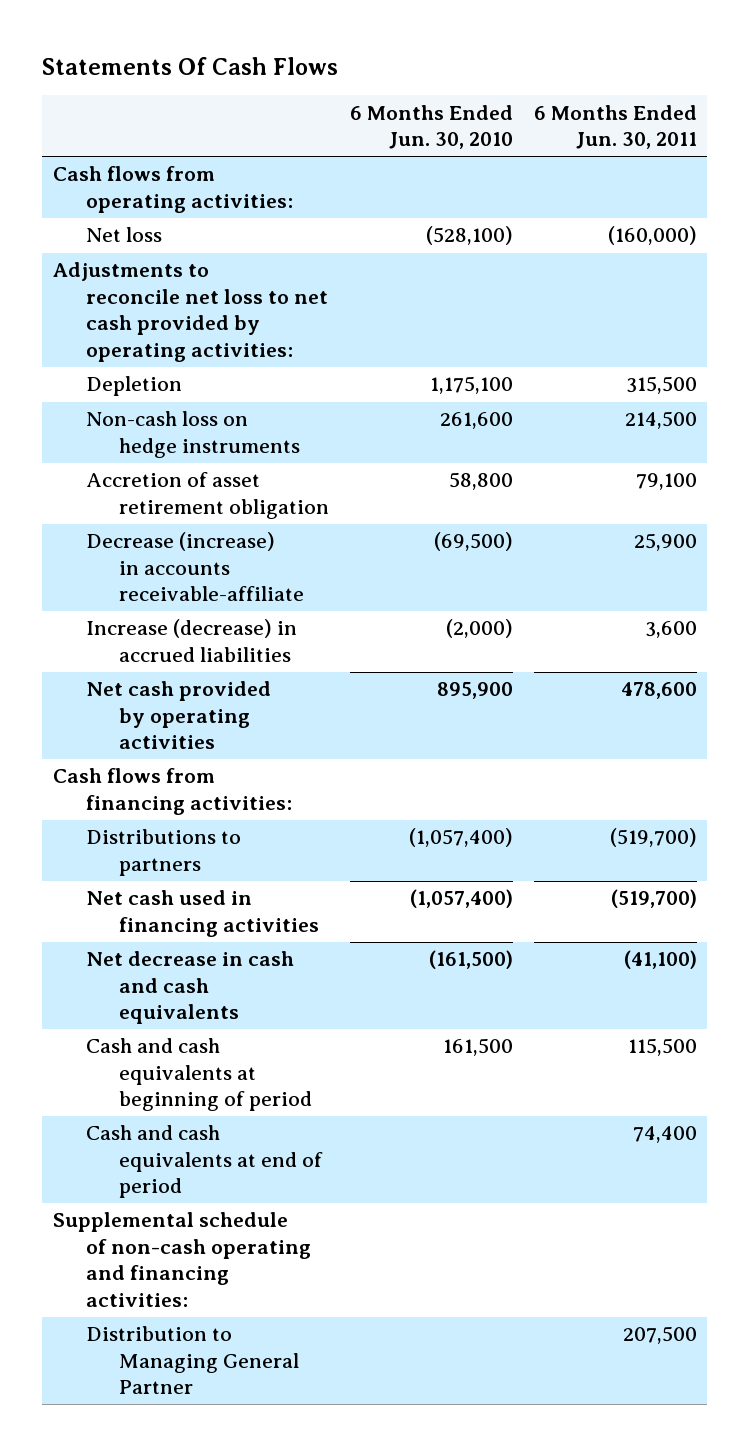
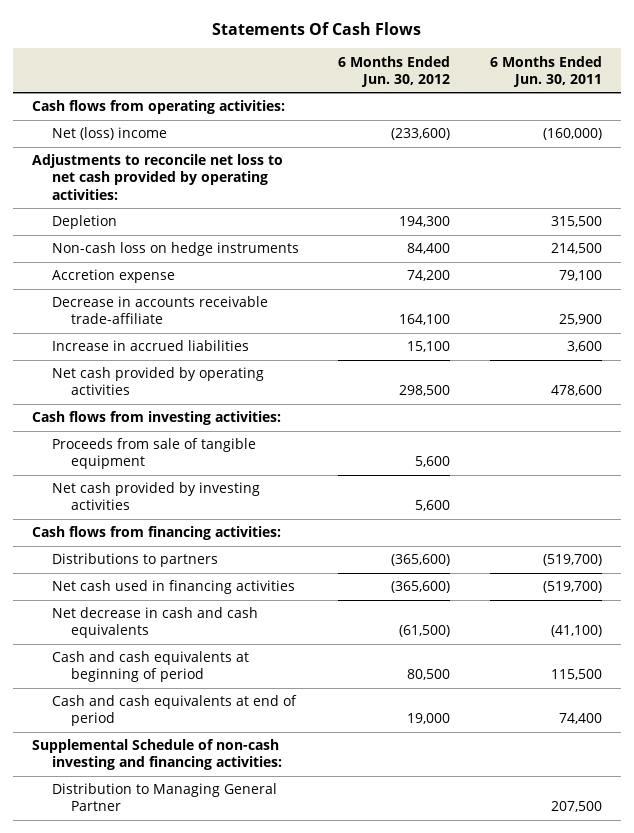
- | 6 Months Ended Jun. 30, 2010 | 6 Months Ended Jun. 30, 2011
+ | 6 Months Ended Jun. 30, 2012 | 6 Months Ended Jun. 30, 2011
- Net loss | (528,100) | (160,000)
+ Net (loss) income | (233,600) | (160,000)
- Accretion of asset retirement obligation | 58,800 | 79,100
- Decrease (increase) in accounts receivable-affiliate | (69,500) | 25,900
- Increase (decrease) in accrued liabilities | (2,000) | 3,600
+ Accretion expense | 74,200 | 79,100
+ Decrease in accounts receivable trade-affiliate | 164,100 | 25,900
+ Increase in accrued liabilities | 15,100 | 3,600
+ Cash flows from investing activities:
+ Proceeds from sale of tangible equipment | 5,600 |
+ Net cash provided by investing activities | 5,600 |
- Supplemental schedule of non-cash operating and financing activities:
+ Supplemental Schedule of non-cash investing and financing activities:

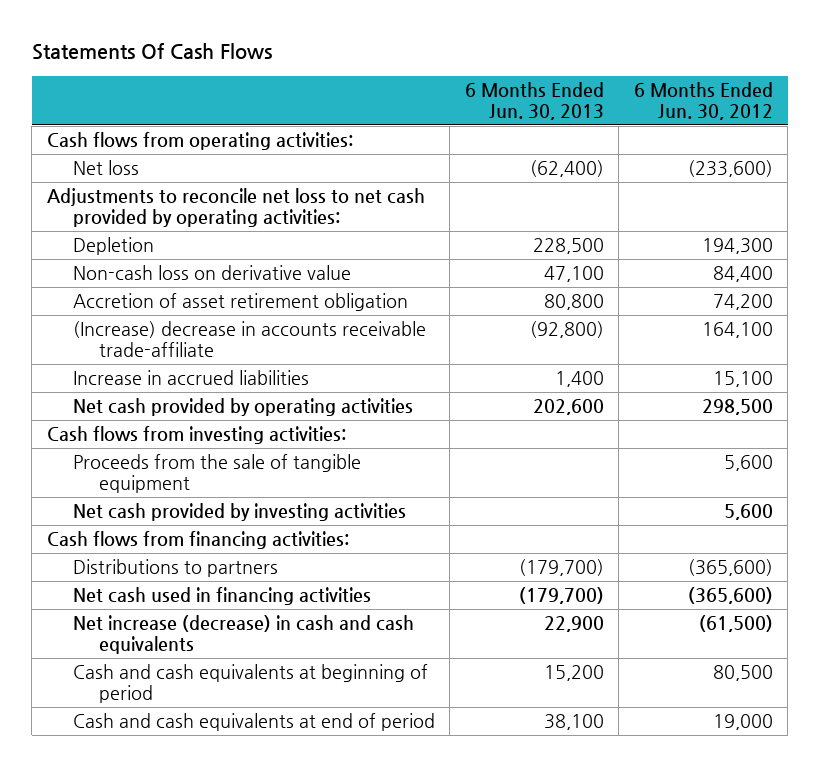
- | 6 Months Ended Jun. 30, 2012 | 6 Months Ended Jun. 30, 2011
+ | 6 Months Ended Jun. 30, 2013 | 6 Months Ended Jun. 30, 2012
- Net (loss) income | (233,600) | (160,000)
+ Net loss | (62,400) | (233,600)
- Non-cash loss on hedge instruments | 84,400 | 214,500
- Accretion expense | 74,200 | 79,100
- Decrease in accounts receivable trade-affiliate | 164,100 | 25,900
+ Non-cash loss on derivative value | 47,100 | 84,400
+ Accretion of asset retirement obligation | 80,800 | 74,200
+ (Increase) decrease in accounts receivable trade-affiliate | (92,800) | 164,100
- Proceeds from sale of tangible equipment | 5,600 |
+ Proceeds from the sale of tangible equipment | | 5,600
- Net decrease in cash and cash equivalents | (61,500) | (41,100)
+ Net increase (decrease) in cash and cash equivalents | 22,900 | (61,500)
- Supplemental Schedule of non-cash investing and financing activities:
- Distribution to Managing General Partner | | 207,500

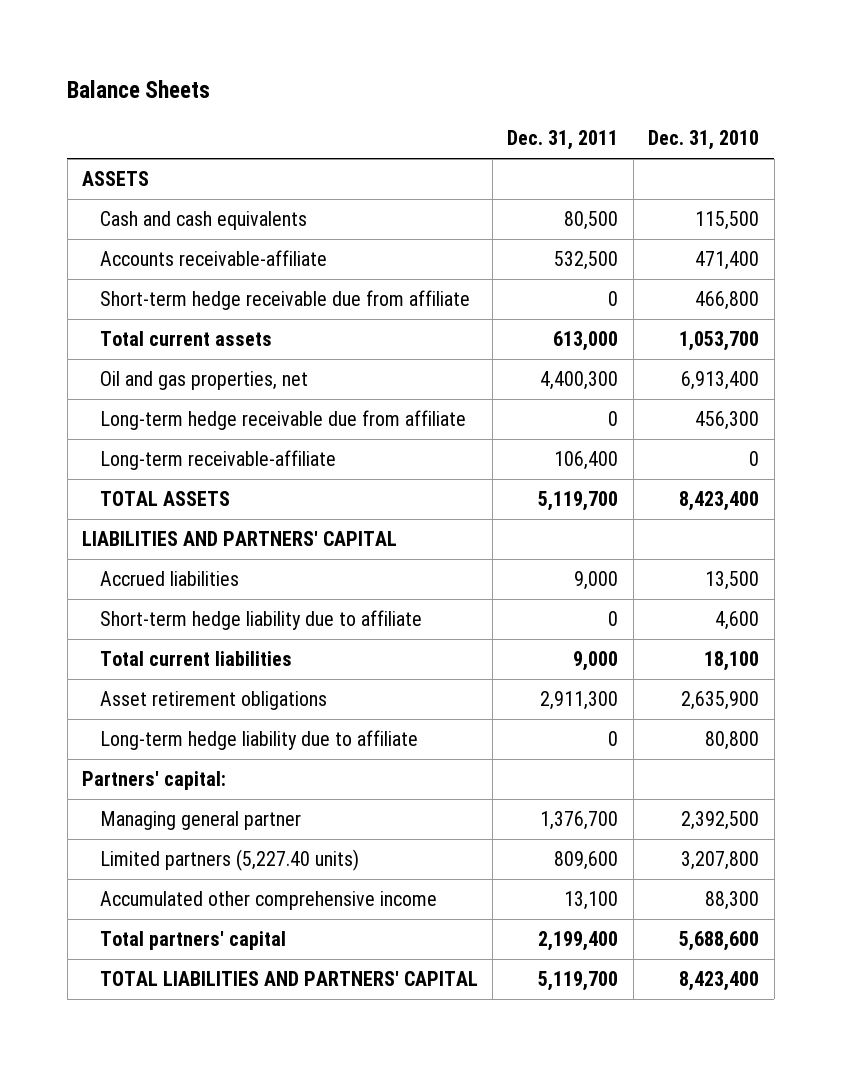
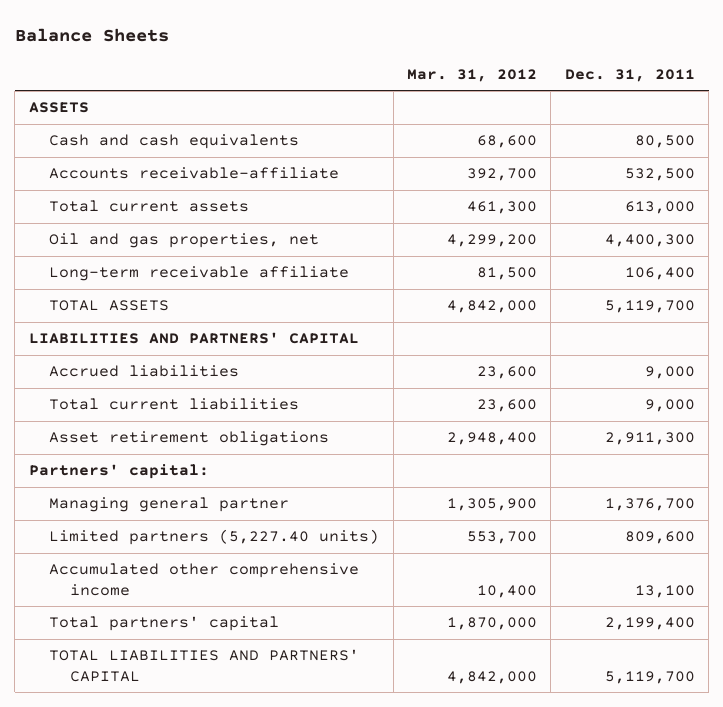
- | Dec. 31, 2011 | Dec. 31, 2010
+ | Mar. 31, 2012 | Dec. 31, 2011
- Short-term hedge receivable due from affiliate | 0 | 466,800
- Long-term hedge receivable due from affiliate | 0 | 456,300
- Long-term receivable-affiliate | 106,400 | 0
+ Long-term receivable affiliate | 81,500 | 106,400
- Short-term hedge liability due to affiliate | 0 | 4,600
- Long-term hedge liability due to affiliate | 0 | 80,800

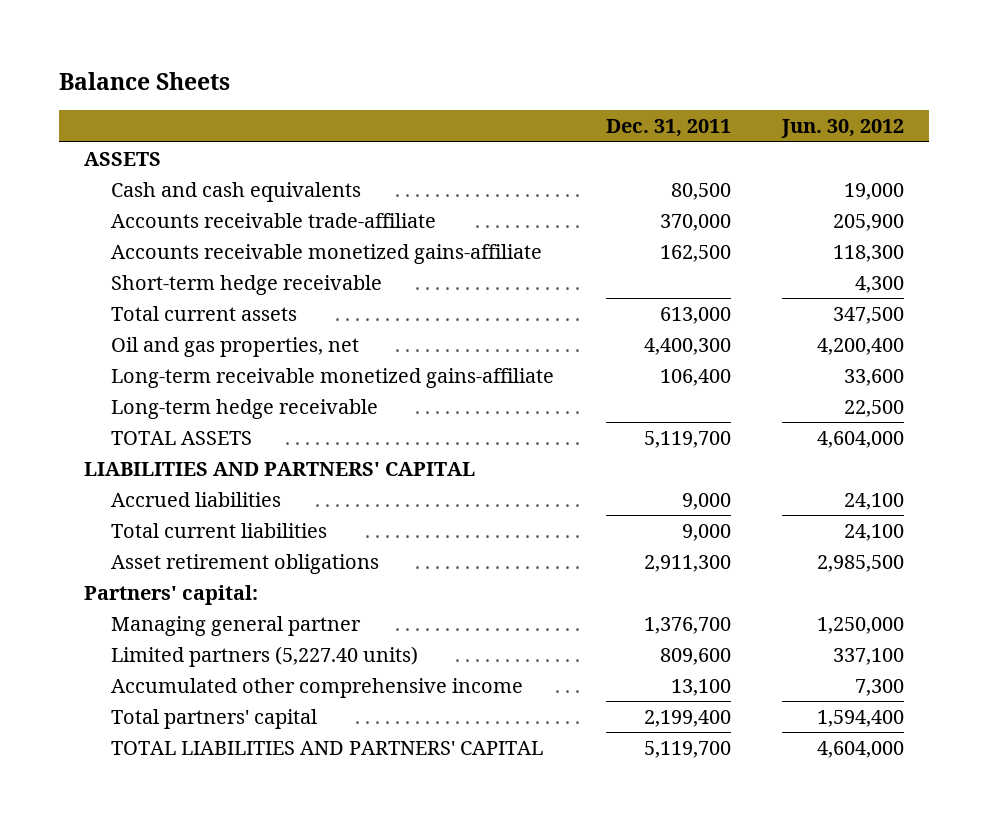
- | Mar. 31, 2012 | Dec. 31, 2011
+ | Dec. 31, 2011 | Jun. 30, 2012
- Accounts receivable-affiliate | 392,700 | 532,500
+ Accounts receivable trade-affiliate | 370,000 | 205,900
+ Accounts receivable monetized gains-affiliate | 162,500 | 118,300
+ Short-term hedge receivable | | 4,300
- Long-term receivable affiliate | 81,500 | 106,400
+ Long-term receivable monetized gains-affiliate | 106,400 | 33,600
+ Long-term hedge receivable | | 22,500

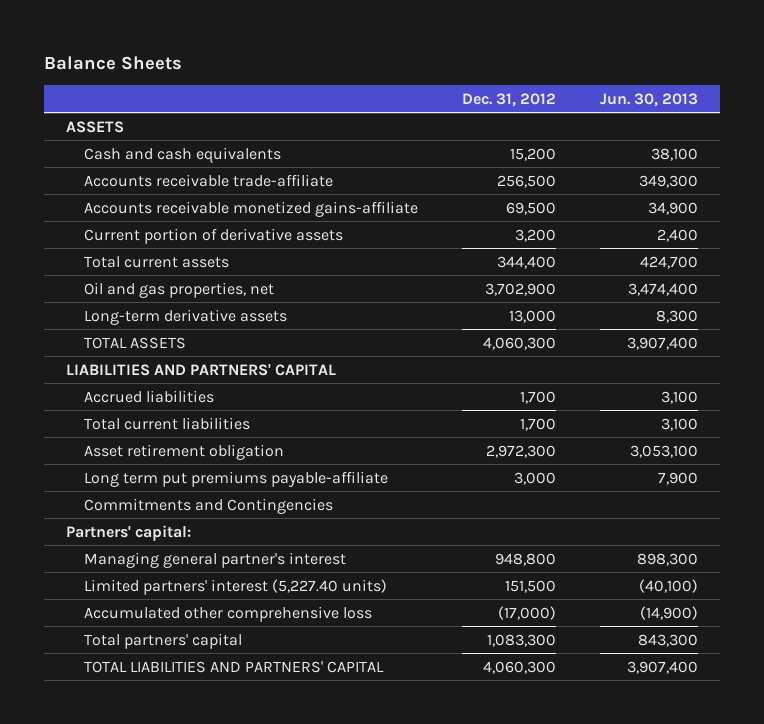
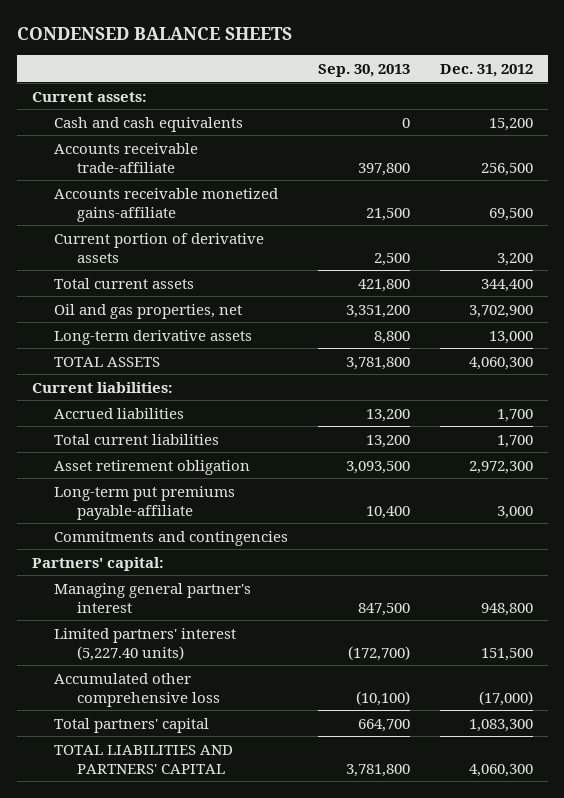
- Balance Sheets
+ CONDENSED BALANCE SHEETS
- | Dec. 31, 2012 | Jun. 30, 2013
+ | Sep. 30, 2013 | Dec. 31, 2012
- ASSETS
+ Current assets:
- LIABILITIES AND PARTNERS' CAPITAL
+ Current liabilities:
- Long term put premiums payable-affiliate | 3,000 | 7,900
- Commitments and Contingencies
+ Long-term put premiums payable-affiliate | 10,400 | 3,000
+ Commitments and contingencies

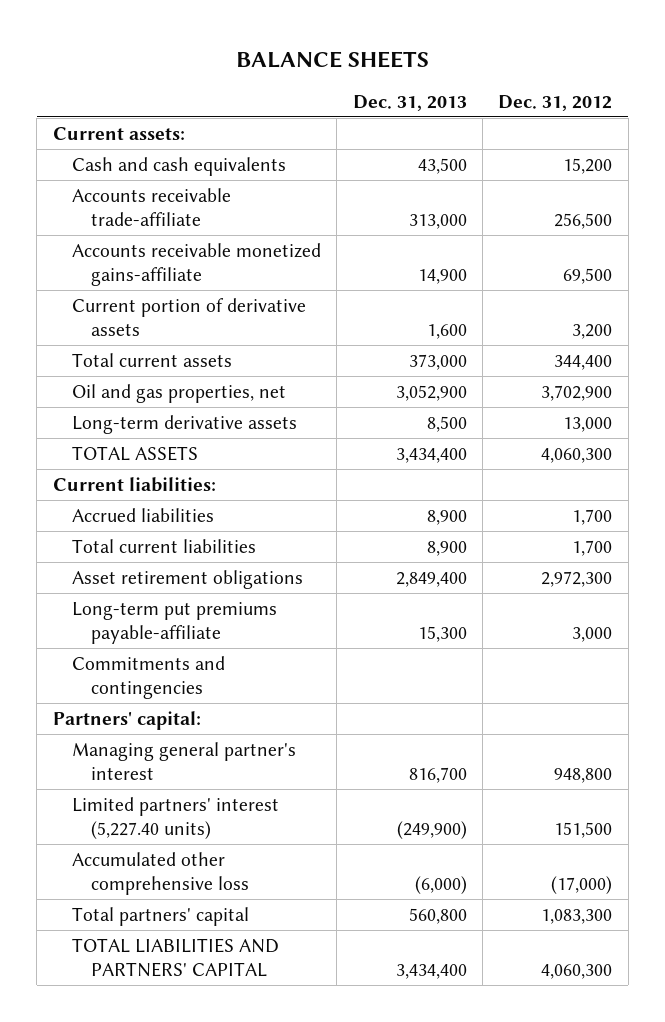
- CONDENSED BALANCE SHEETS
+ BALANCE SHEETS
- | Sep. 30, 2013 | Dec. 31, 2012
+ | Dec. 31, 2013 | Dec. 31, 2012
- Asset retirement obligation | 3,093,500 | 2,972,300
+ Asset retirement obligations | 2,849,400 | 2,972,300

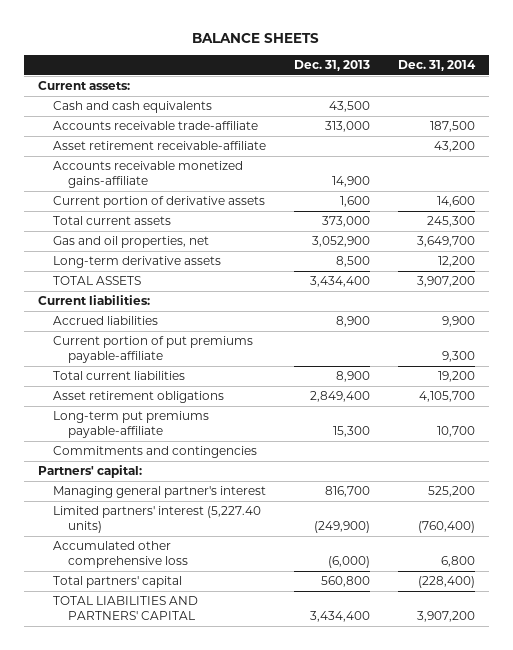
- | Dec. 31, 2013 | Dec. 31, 2012
+ | Dec. 31, 2013 | Dec. 31, 2014
+ Asset retirement receivable-affiliate | | 43,200
- Oil and gas properties, net | 3,052,900 | 3,702,900
+ Gas and oil properties, net | 3,052,900 | 3,649,700
+ Current portion of put premiums payable-affiliate | | 9,300

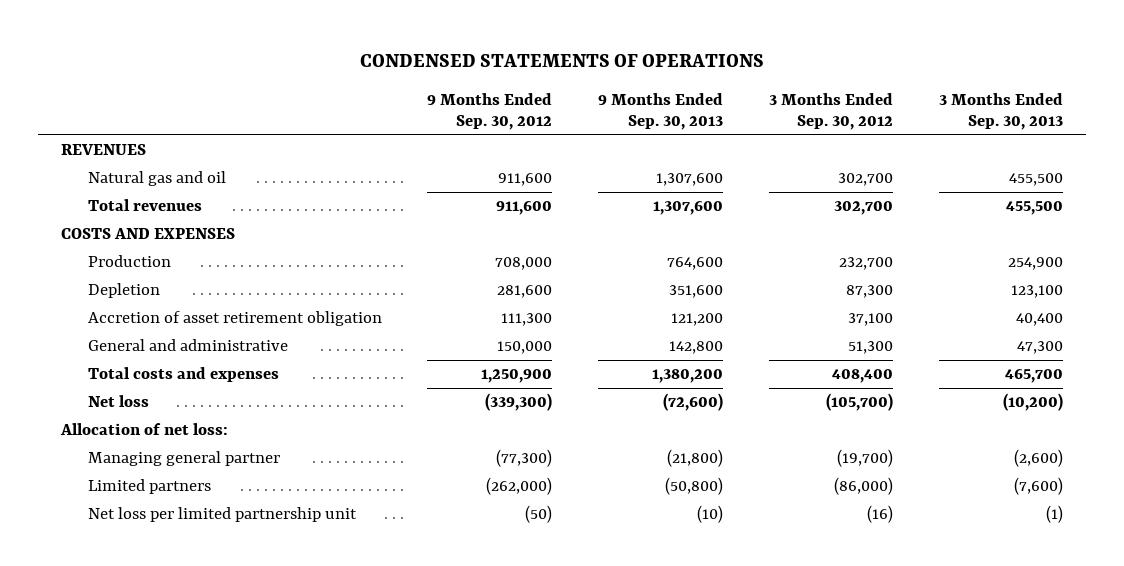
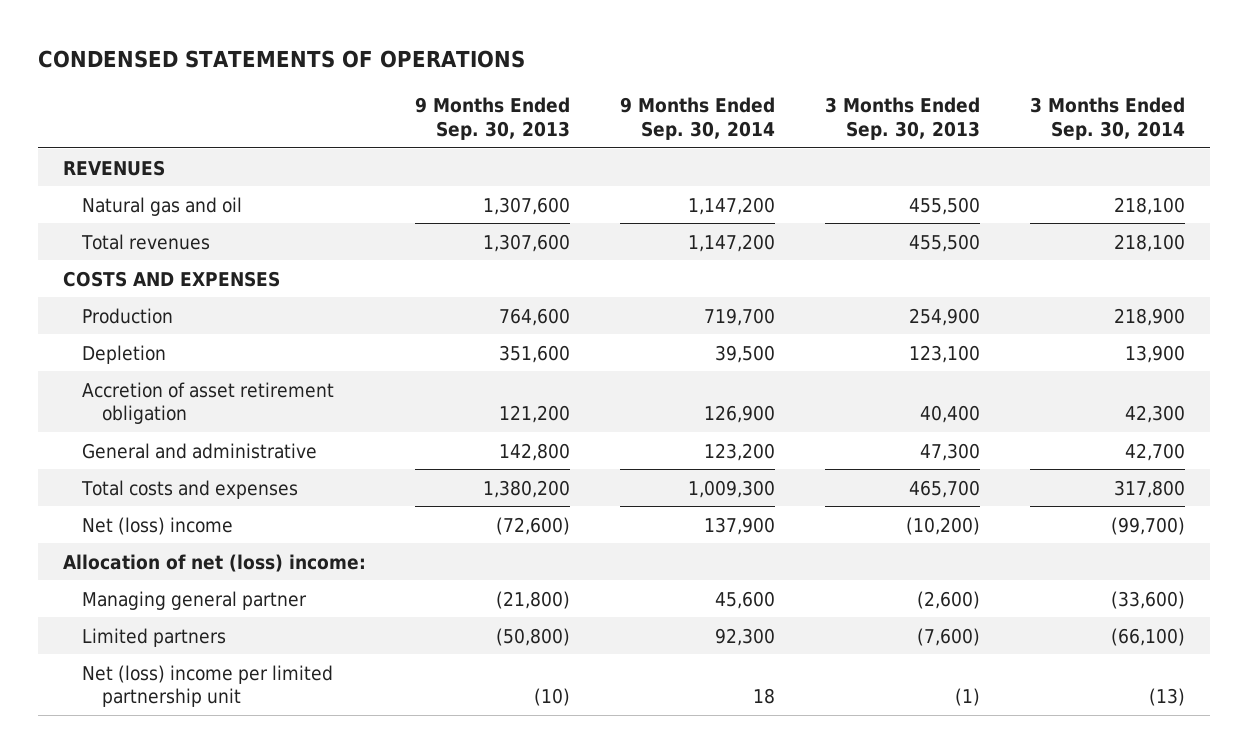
- | 9 Months Ended Sep. 30, 2012 | 9 Months Ended Sep. 30, 2013 | 3 Months Ended Sep. 30, 2012 | 3 Months Ended Sep. 30, 2013
+ | 9 Months Ended Sep. 30, 2013 | 9 Months Ended Sep. 30, 2014 | 3 Months Ended Sep. 30, 2013 | 3 Months Ended Sep. 30, 2014
- Net loss | (339,300) | (72,600) | (105,700) | (10,200)
- Allocation of net loss:
+ Net (loss) income | (72,600) | 137,900 | (10,200) | (99,700)
+ Allocation of net (loss) income:
- Net loss per limited partnership unit | (50) | (10) | (16) | (1)
+ Net (loss) income per limited partnership unit | (10) | 18 | (1) | (13)

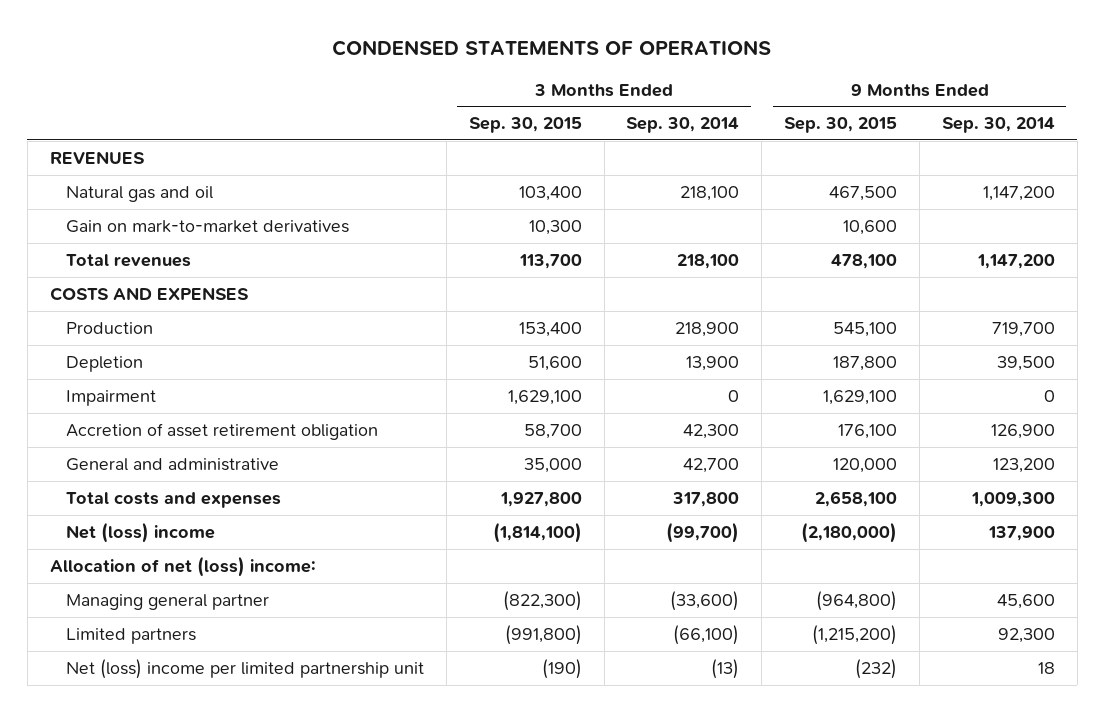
- | 9 Months Ended Sep. 30, 2013 | 9 Months Ended Sep. 30, 2014 | 3 Months Ended Sep. 30, 2013 | 3 Months Ended Sep. 30, 2014
+ | 3 Months Ended Sep. 30, 2015 | 3 Months Ended Sep. 30, 2014 | 9 Months Ended Sep. 30, 2015 | 9 Months Ended Sep. 30, 2014
+ Gain on mark-to-market derivatives | 10,300 | | 10,600 |
+ Impairment | 1,629,100 | 0 | 1,629,100 | 0

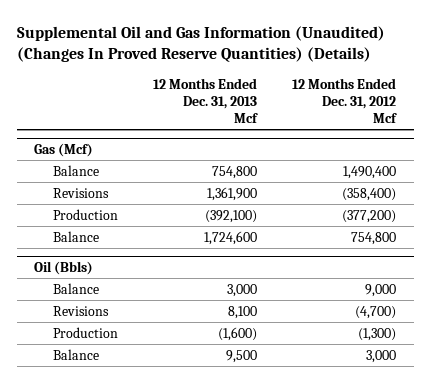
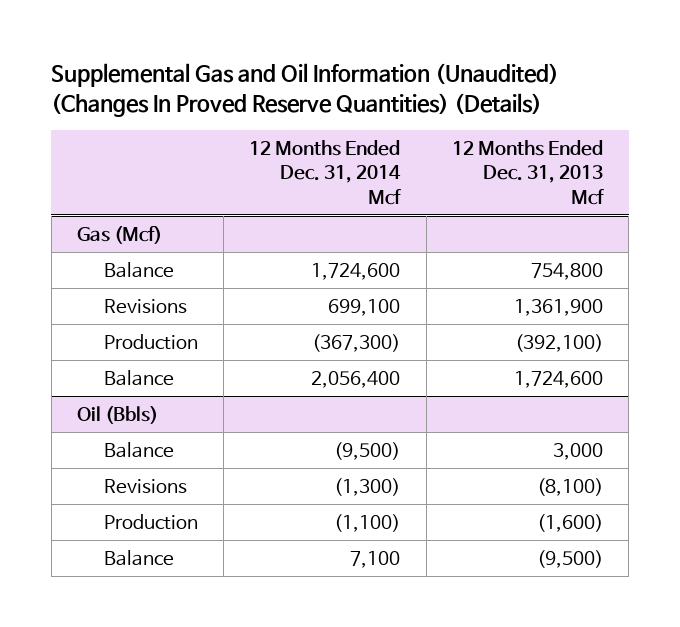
- Supplemental Oil and Gas Information (Unaudited) (Changes In Proved Reserve Quantities) (Details)
+ Supplemental Gas and Oil Information (Unaudited) (Changes In Proved Reserve Quantities) (Details)
- | 12 Months Ended Dec. 31, 2013 Mcf | 12 Months Ended Dec. 31, 2012 Mcf
+ | 12 Months Ended Dec. 31, 2014 Mcf | 12 Months Ended Dec. 31, 2013 Mcf
@ Oil (Bbls)
- Revisions | 8,100 | (4,700)
+ Revisions | (1,300) | (8,100)
- Balance | 9,500 | 3,000
+ Balance | 7,100 | (9,500)

